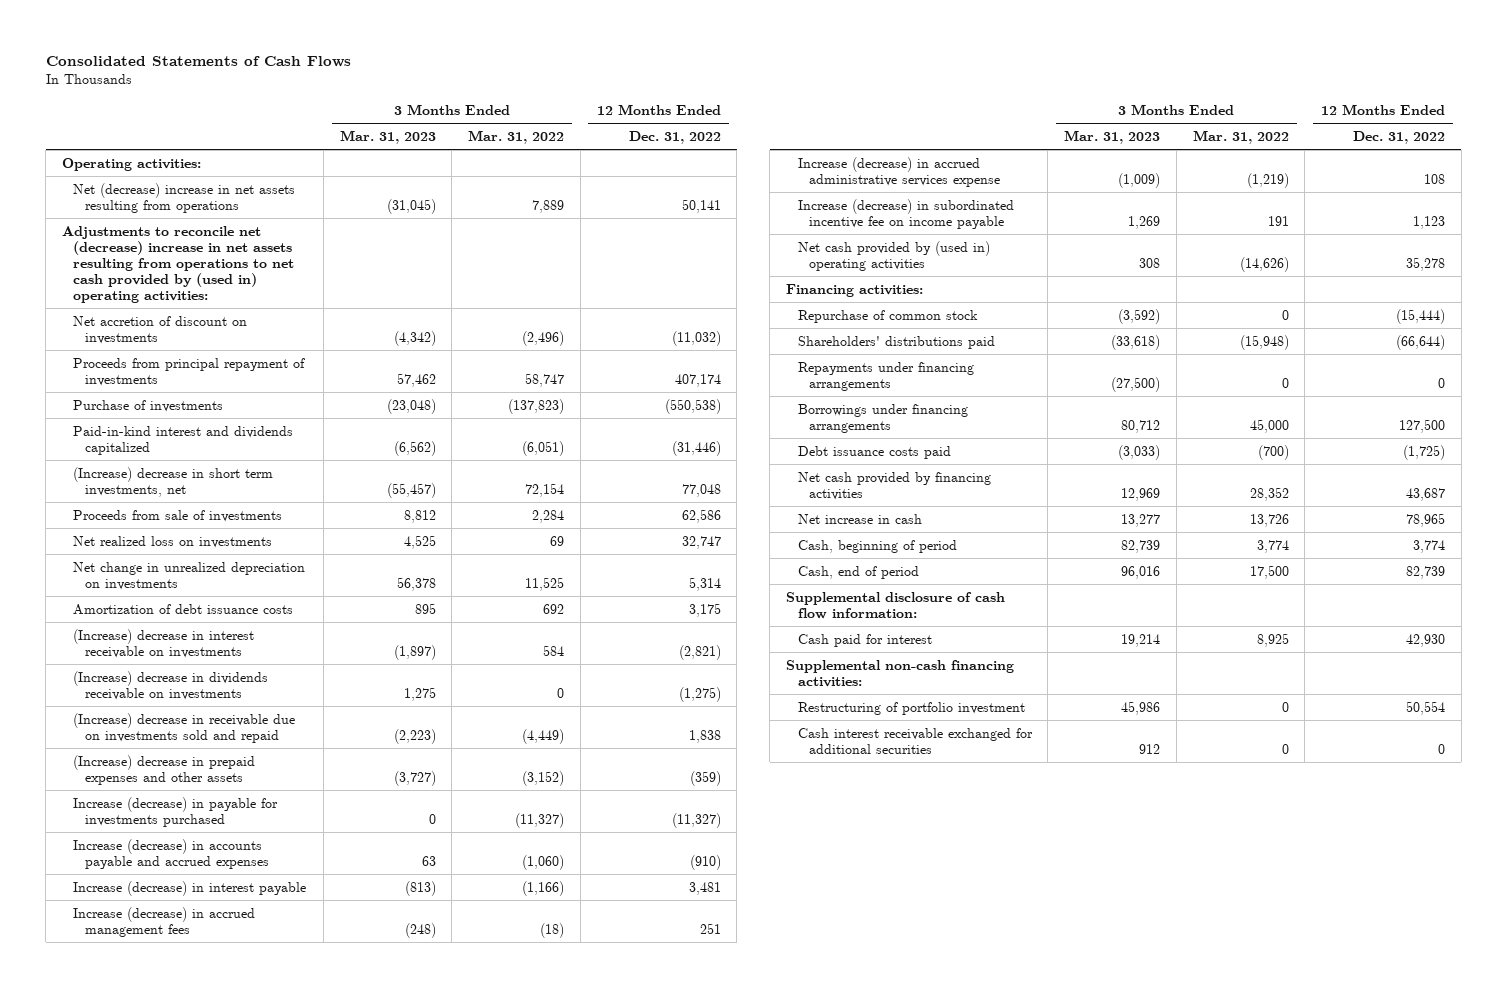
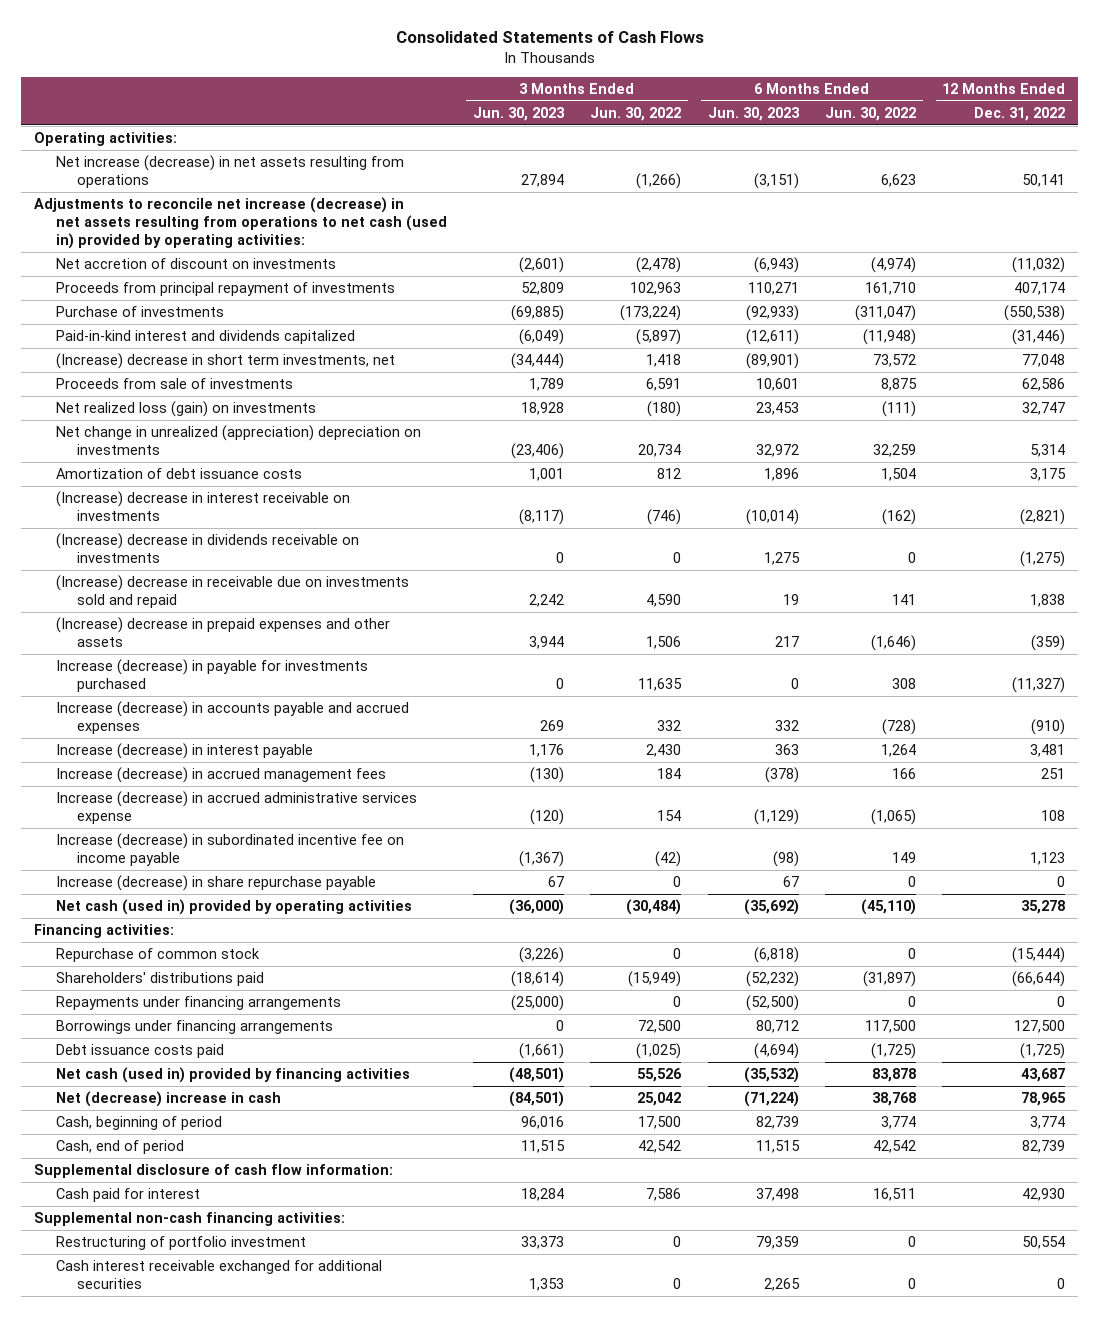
- | 3 Months Ended Mar. 31, 2023 | 3 Months Ended Mar. 31, 2022 | 12 Months Ended Dec. 31, 2022
+ | 3 Months Ended Jun. 30, 2023 | 3 Months Ended Jun. 30, 2022 | 6 Months Ended Jun. 30, 2023 | 6 Months Ended Jun. 30, 2022 | 12 Months Ended Dec. 31, 2022
- Net (decrease) increase in net assets resulting from operations | (31,045) | 7,889 | 50,141
- Adjustments to reconcile net (decrease) increase in net assets resulting from operations to net cash provided by (used in) operating activities:
+ Net increase (decrease) in net assets resulting from operations | 27,894 | (1,266) | (3,151) | 6,623 | 50,141
+ Adjustments to reconcile net increase (decrease) in net assets resulting from operations to net cash (used in) provided by operating activities:
- Net realized loss on investments | 4,525 | 69 | 32,747
- Net change in unrealized depreciation on investments | 56,378 | 11,525 | 5,314
+ Net realized loss (gain) on investments | 18,928 | (180) | 23,453 | (111) | 32,747
+ Net change in unrealized (appreciation) depreciation on investments | (23,406) | 20,734 | 32,972 | 32,259 | 5,314
- Net cash provided by (used in) operating activities | 308 | (14,626) | 35,278
+ Increase (decrease) in share repurchase payable | 67 | 0 | 67 | 0 | 0
+ Net cash (used in) provided by operating activities | (36,000) | (30,484) | (35,692) | (45,110) | 35,278
- Net cash provided by financing activities | 12,969 | 28,352 | 43,687
- Net increase in cash | 13,277 | 13,726 | 78,965
+ Net cash (used in) provided by financing activities | (48,501) | 55,526 | (35,532) | 83,878 | 43,687
+ Net (decrease) increase in cash | (84,501) | 25,042 | (71,224) | 38,768 | 78,965

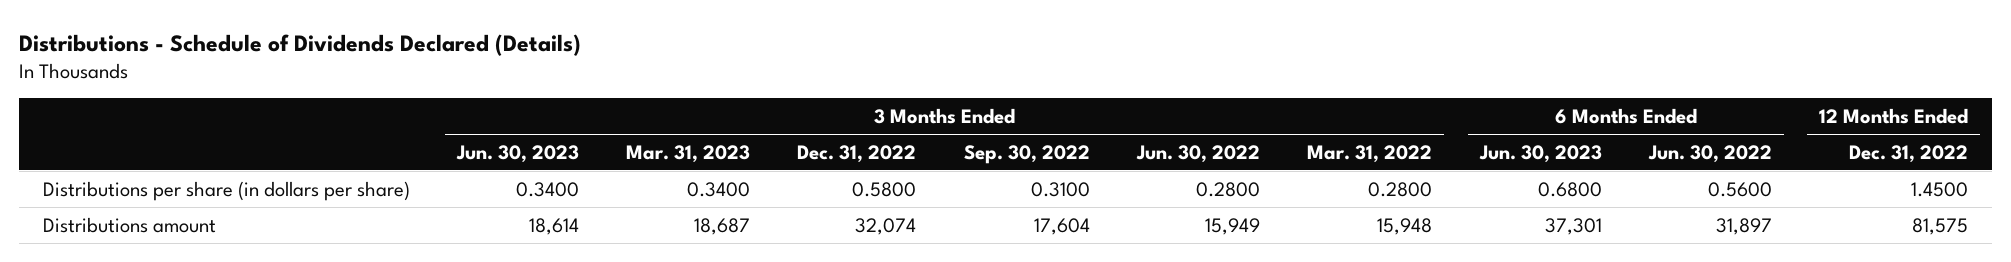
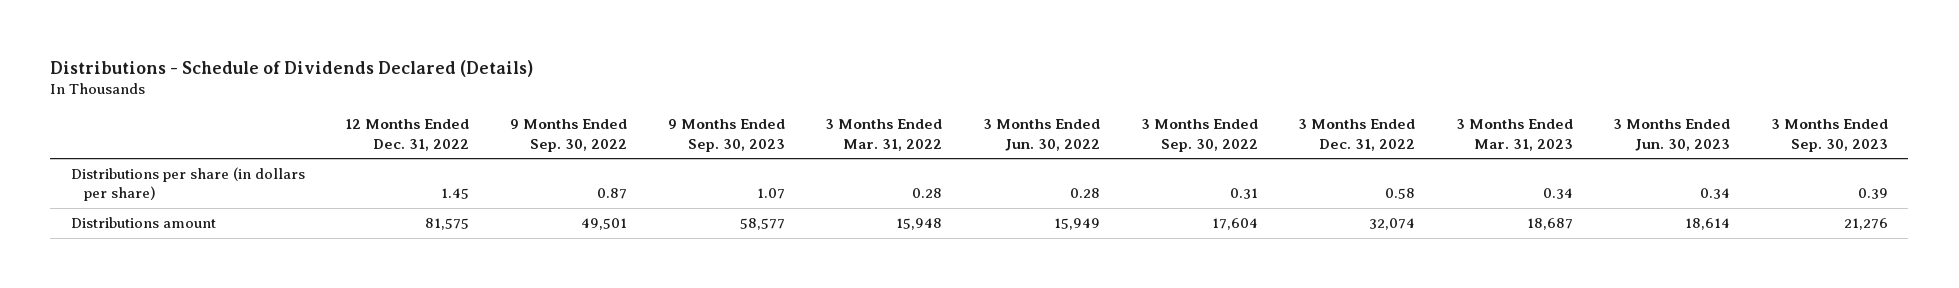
- | 3 Months Ended Jun. 30, 2023 | 3 Months Ended Mar. 31, 2023 | 3 Months Ended Dec. 31, 2022 | 3 Months Ended Sep. 30, 2022 | 3 Months Ended Jun. 30, 2022 | 3 Months Ended Mar. 31, 2022 | 6 Months Ended Jun. 30, 2023 | 6 Months Ended Jun. 30, 2022 | 12 Months Ended Dec. 31, 2022
+ | 12 Months Ended Dec. 31, 2022 | 9 Months Ended Sep. 30, 2022 | 9 Months Ended Sep. 30, 2023 | 3 Months Ended Mar. 31, 2022 | 3 Months Ended Jun. 30, 2022 | 3 Months Ended Sep. 30, 2022 | 3 Months Ended Dec. 31, 2022 | 3 Months Ended Mar. 31, 2023 | 3 Months Ended Jun. 30, 2023 | 3 Months Ended Sep. 30, 2023
- Distributions per share (in dollars per share) | 0.3400 | 0.3400 | 0.5800 | 0.3100 | 0.2800 | 0.2800 | 0.6800 | 0.5600 | 1.4500
+ Distributions per share (in dollars per share) | 1.45 | 0.87 | 1.07 | 0.28 | 0.28 | 0.31 | 0.58 | 0.34 | 0.34 | 0.39

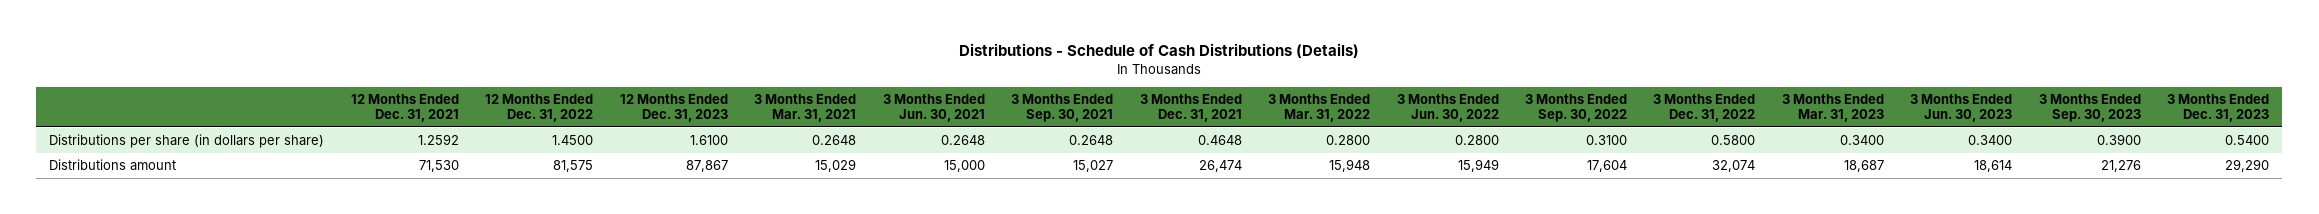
- Distributions - Schedule of Dividends Declared (Details)
+ Distributions - Schedule of Cash Distributions (Details)
- | 12 Months Ended Dec. 31, 2022 | 9 Months Ended Sep. 30, 2022 | 9 Months Ended Sep. 30, 2023 | 3 Months Ended Mar. 31, 2022 | 3 Months Ended Jun. 30, 2022 | 3 Months Ended Sep. 30, 2022 | 3 Months Ended Dec. 31, 2022 | 3 Months Ended Mar. 31, 2023 | 3 Months Ended Jun. 30, 2023 | 3 Months Ended Sep. 30, 2023
+ | 12 Months Ended Dec. 31, 2021 | 12 Months Ended Dec. 31, 2022 | 12 Months Ended Dec. 31, 2023 | 3 Months Ended Mar. 31, 2021 | 3 Months Ended Jun. 30, 2021 | 3 Months Ended Sep. 30, 2021 | 3 Months Ended Dec. 31, 2021 | 3 Months Ended Mar. 31, 2022 | 3 Months Ended Jun. 30, 2022 | 3 Months Ended Sep. 30, 2022 | 3 Months Ended Dec. 31, 2022 | 3 Months Ended Mar. 31, 2023 | 3 Months Ended Jun. 30, 2023 | 3 Months Ended Sep. 30, 2023 | 3 Months Ended Dec. 31, 2023
- Distributions per share (in dollars per share) | 1.45 | 0.87 | 1.07 | 0.28 | 0.28 | 0.31 | 0.58 | 0.34 | 0.34 | 0.39
+ Distributions per share (in dollars per share) | 1.2592 | 1.4500 | 1.6100 | 0.2648 | 0.2648 | 0.2648 | 0.4648 | 0.2800 | 0.2800 | 0.3100 | 0.5800 | 0.3400 | 0.3400 | 0.3900 | 0.5400

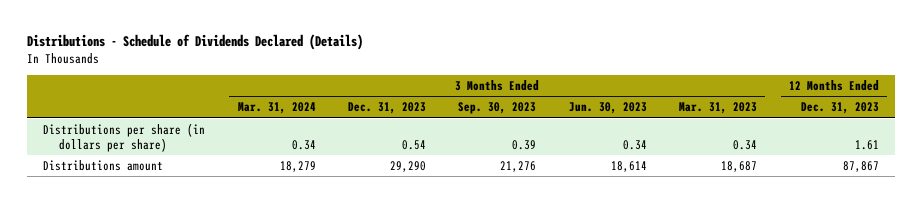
- Distributions - Schedule of Cash Distributions (Details)
+ Distributions - Schedule of Dividends Declared (Details)
- | 12 Months Ended Dec. 31, 2021 | 12 Months Ended Dec. 31, 2022 | 12 Months Ended Dec. 31, 2023 | 3 Months Ended Mar. 31, 2021 | 3 Months Ended Jun. 30, 2021 | 3 Months Ended Sep. 30, 2021 | 3 Months Ended Dec. 31, 2021 | 3 Months Ended Mar. 31, 2022 | 3 Months Ended Jun. 30, 2022 | 3 Months Ended Sep. 30, 2022 | 3 Months Ended Dec. 31, 2022 | 3 Months Ended Mar. 31, 2023 | 3 Months Ended Jun. 30, 2023 | 3 Months Ended Sep. 30, 2023 | 3 Months Ended Dec. 31, 2023
+ | 3 Months Ended Mar. 31, 2024 | 3 Months Ended Dec. 31, 2023 | 3 Months Ended Sep. 30, 2023 | 3 Months Ended Jun. 30, 2023 | 3 Months Ended Mar. 31, 2023 | 12 Months Ended Dec. 31, 2023
- Distributions per share (in dollars per share) | 1.2592 | 1.4500 | 1.6100 | 0.2648 | 0.2648 | 0.2648 | 0.4648 | 0.2800 | 0.2800 | 0.3100 | 0.5800 | 0.3400 | 0.3400 | 0.3900 | 0.5400
+ Distributions per share (in dollars per share) | 0.34 | 0.54 | 0.39 | 0.34 | 0.34 | 1.61

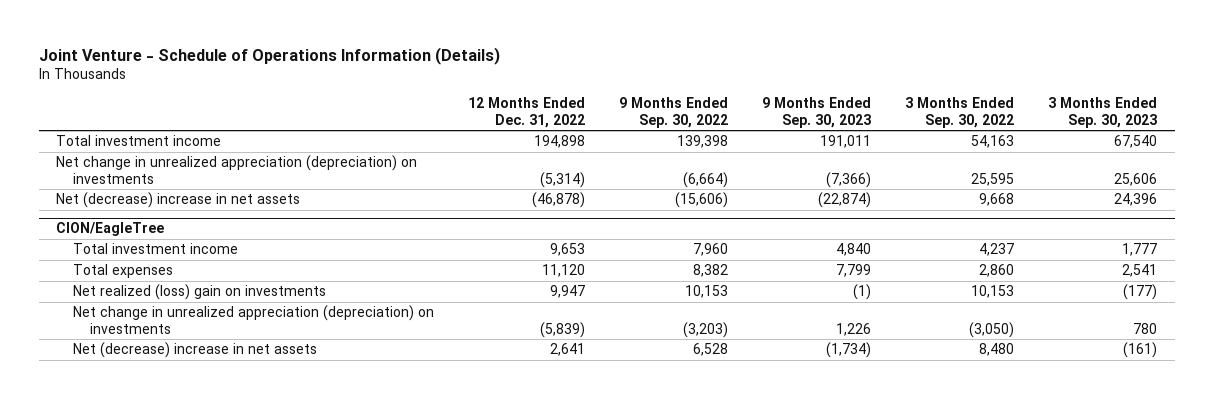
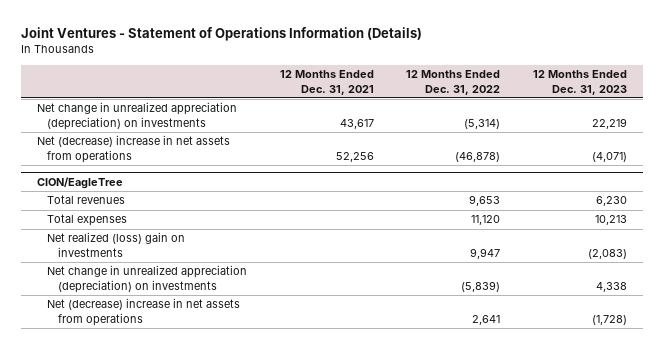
- Joint Venture - Schedule of Operations Information (Details)
+ Joint Ventures - Statement of Operations Information (Details)
- | 12 Months Ended Dec. 31, 2022 | 9 Months Ended Sep. 30, 2022 | 9 Months Ended Sep. 30, 2023 | 3 Months Ended Sep. 30, 2022 | 3 Months Ended Sep. 30, 2023
+ | 12 Months Ended Dec. 31, 2021 | 12 Months Ended Dec. 31, 2022 | 12 Months Ended Dec. 31, 2023
- Total investment income | 194,898 | 139,398 | 191,011 | 54,163 | 67,540
- Net (decrease) increase in net assets | (46,878) | (15,606) | (22,874) | 9,668 | 24,396
+ Net (decrease) increase in net assets from operations | 52,256 | (46,878) | (4,071)
@ CION/EagleTree
- Total investment income | 9,653 | 7,960 | 4,840 | 4,237 | 1,777
+ Total revenues | | 9,653 | 6,230
- Net (decrease) increase in net assets | 2,641 | 6,528 | (1,734) | 8,480 | (161)
+ Net (decrease) increase in net assets from operations | | 2,641 | (1,728)

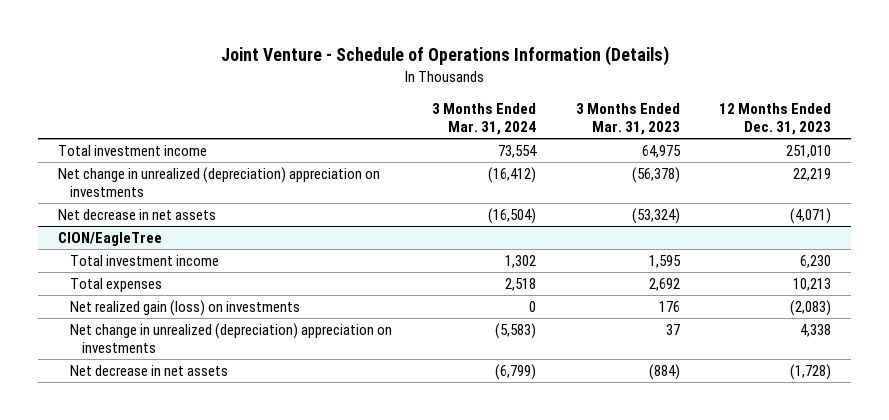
- Joint Ventures - Statement of Operations Information (Details)
+ Joint Venture - Schedule of Operations Information (Details)
- | 12 Months Ended Dec. 31, 2021 | 12 Months Ended Dec. 31, 2022 | 12 Months Ended Dec. 31, 2023
+ | 3 Months Ended Mar. 31, 2024 | 3 Months Ended Mar. 31, 2023 | 12 Months Ended Dec. 31, 2023
- Net change in unrealized appreciation (depreciation) on investments | 43,617 | (5,314) | 22,219
- Net (decrease) increase in net assets from operations | 52,256 | (46,878) | (4,071)
+ Total investment income | 73,554 | 64,975 | 251,010
+ Net change in unrealized (depreciation) appreciation on investments | (16,412) | (56,378) | 22,219
+ Net decrease in net assets | (16,504) | (53,324) | (4,071)
@ CION/EagleTree
- Total revenues | | 9,653 | 6,230
+ Total investment income | 1,302 | 1,595 | 6,230
- Net realized (loss) gain on investments | | 9,947 | (2,083)
- Net change in unrealized appreciation (depreciation) on investments | | (5,839) | 4,338
- Net (decrease) increase in net assets from operations | | 2,641 | (1,728)
+ Net realized gain (loss) on investments | 0 | 176 | (2,083)
+ Net change in unrealized (depreciation) appreciation on investments | (5,583) | 37 | 4,338
+ Net decrease in net assets | (6,799) | (884) | (1,728)

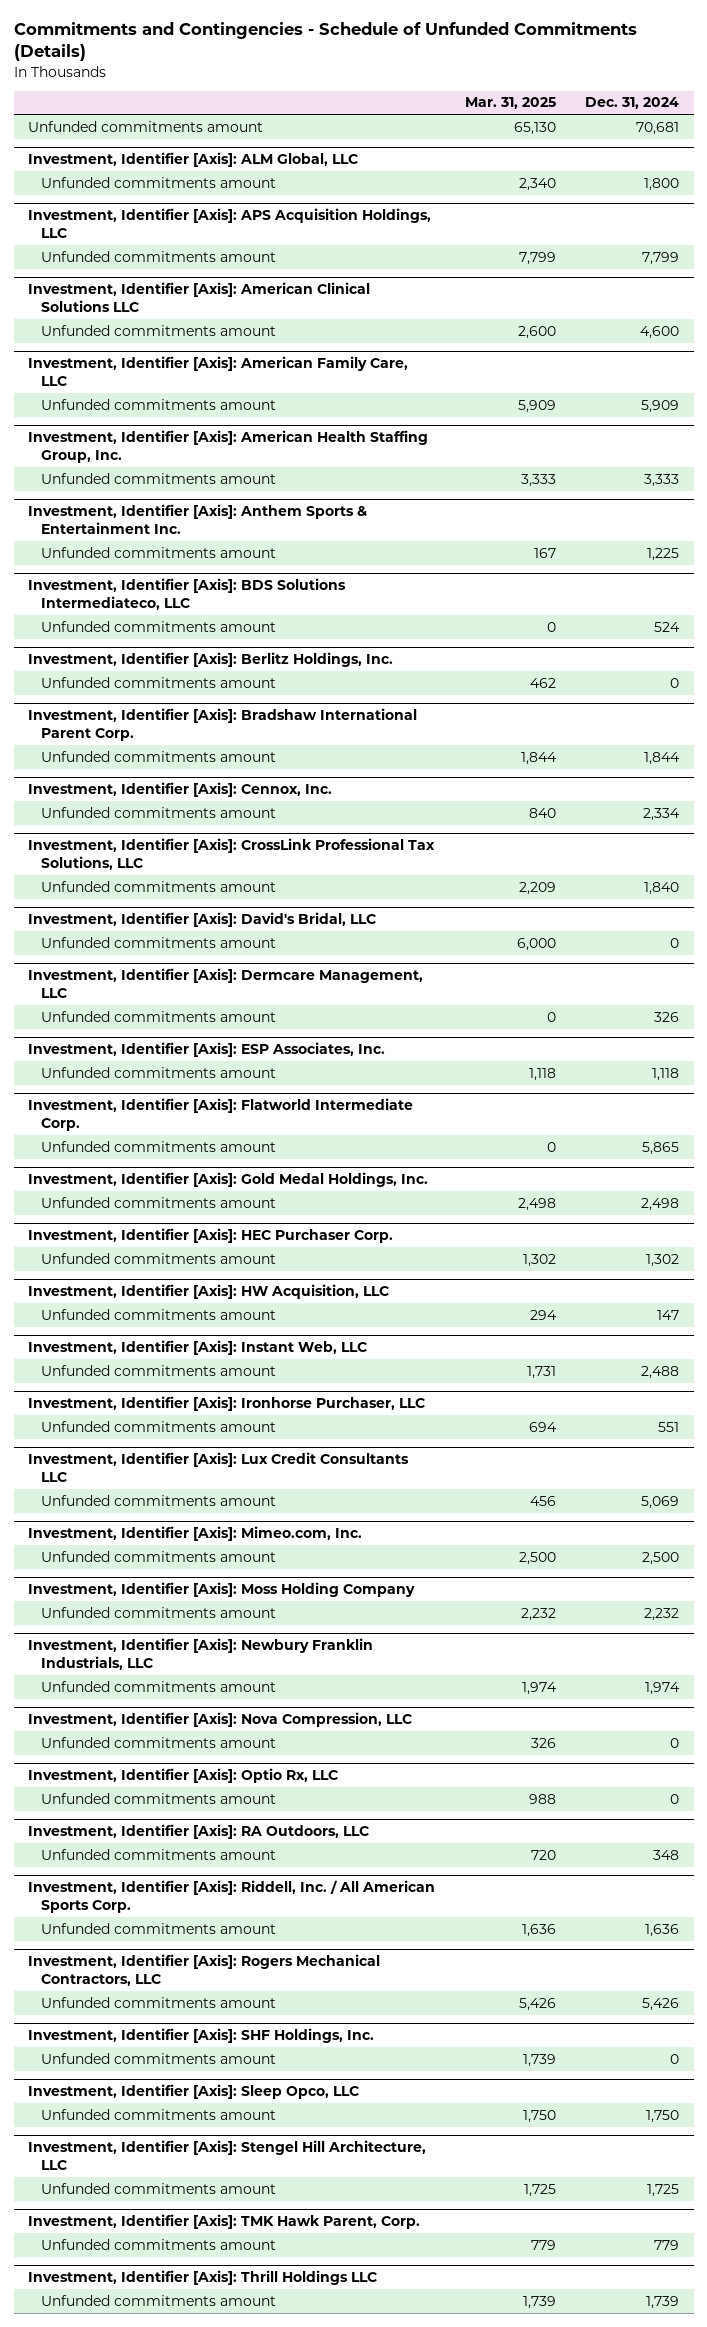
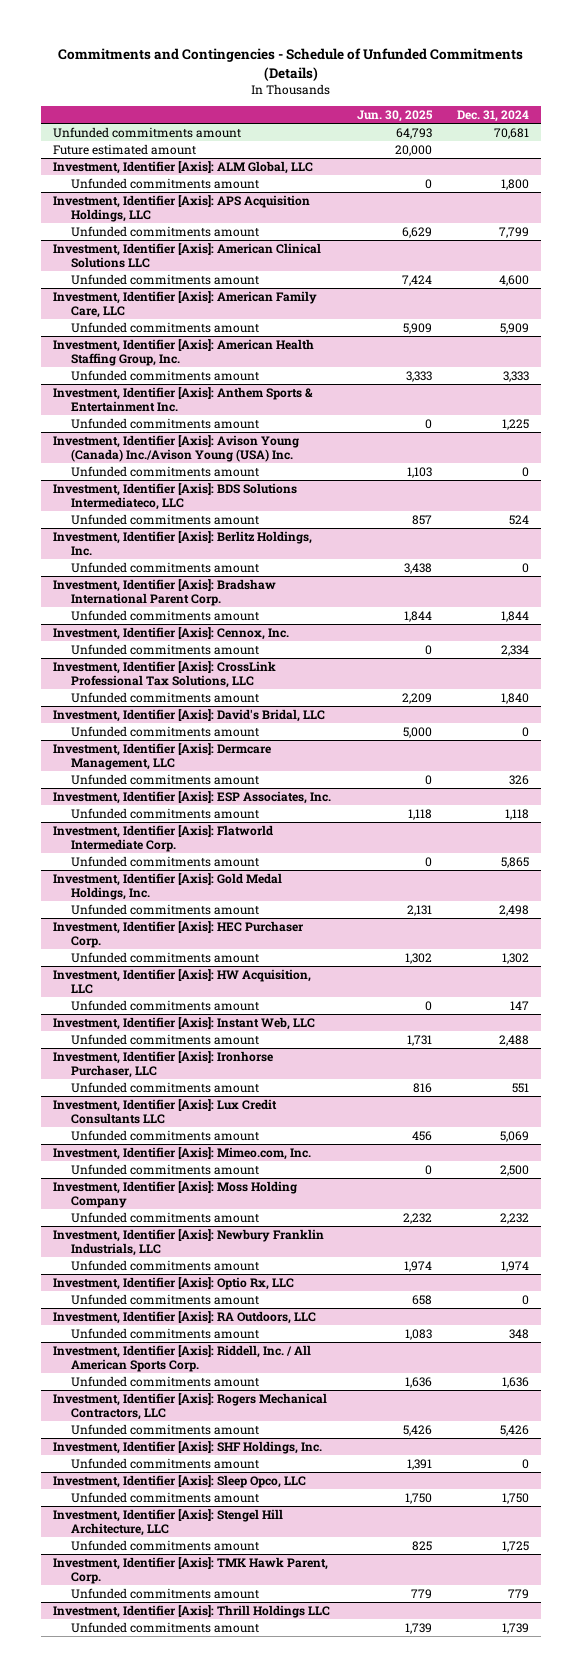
- | Mar. 31, 2025 | Dec. 31, 2024
+ | Jun. 30, 2025 | Dec. 31, 2024
+ Future estimated amount | 20,000 |
+ Investment, Identifier [Axis]: Avison Young (Canada) Inc./Avison Young (USA) Inc.
+ Unfunded commitments amount | 1,103 | 0
- Investment, Identifier [Axis]: Nova Compression, LLC
- Unfunded commitments amount | 326 | 0

